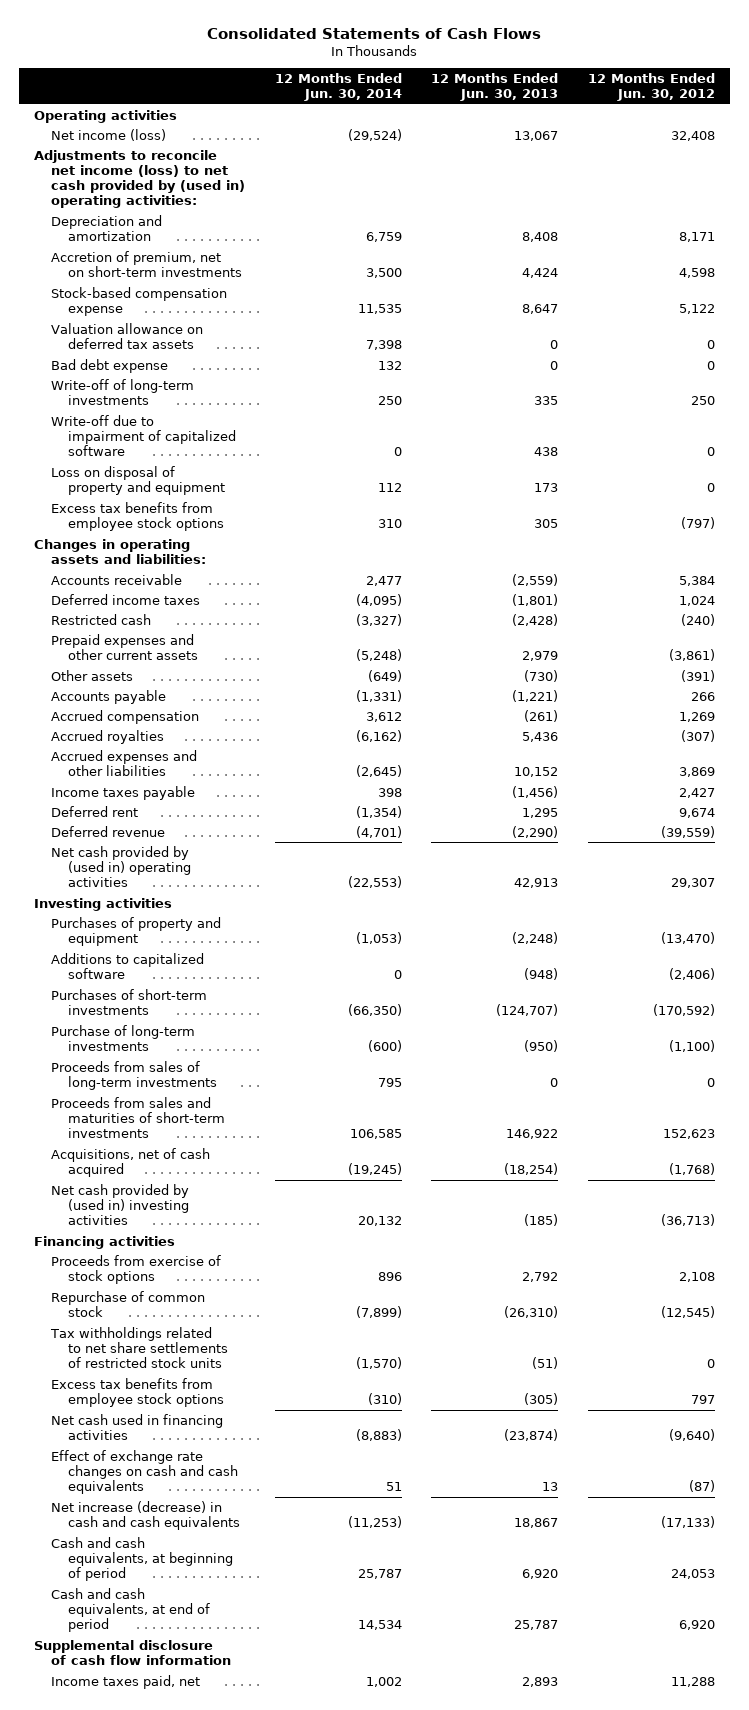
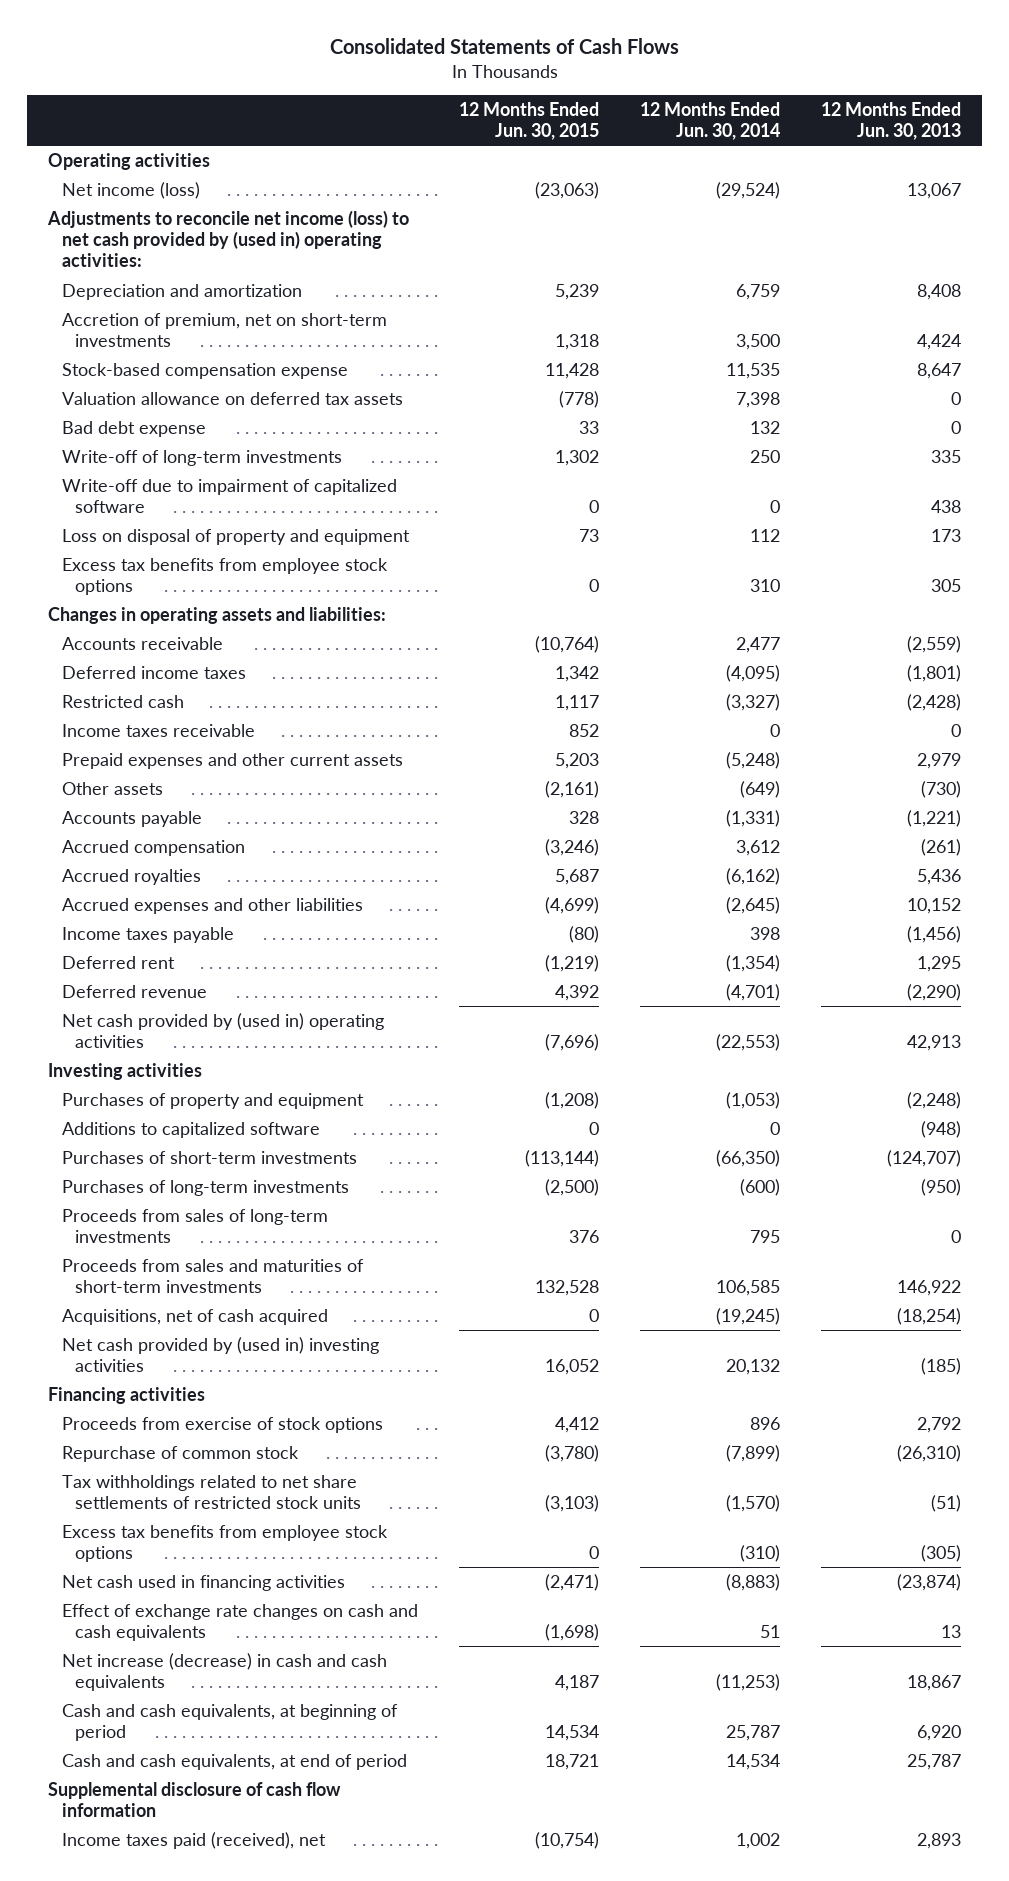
- | 12 Months Ended Jun. 30, 2014 | 12 Months Ended Jun. 30, 2013 | 12 Months Ended Jun. 30, 2012
+ | 12 Months Ended Jun. 30, 2015 | 12 Months Ended Jun. 30, 2014 | 12 Months Ended Jun. 30, 2013
+ Income taxes receivable | 852 | 0 | 0
- Purchase of long-term investments | (600) | (950) | (1,100)
+ Purchases of long-term investments | (2,500) | (600) | (950)
- Income taxes paid, net | 1,002 | 2,893 | 11,288
+ Income taxes paid (received), net | (10,754) | 1,002 | 2,893

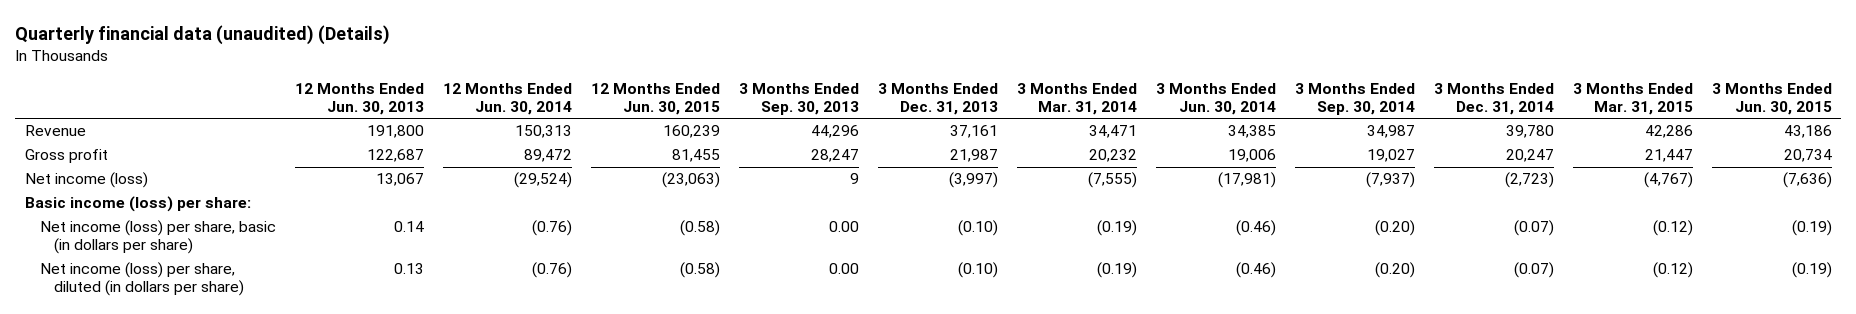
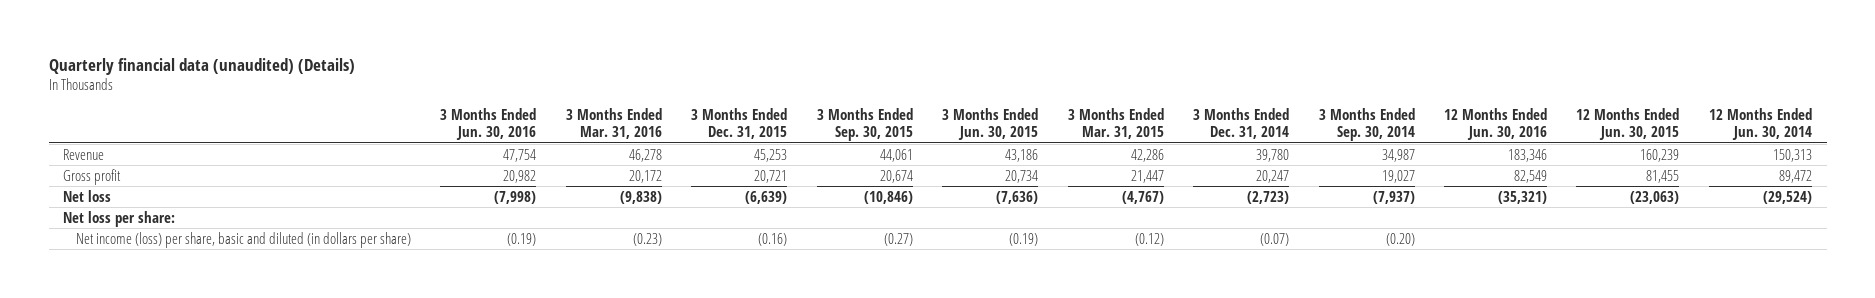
- | 12 Months Ended Jun. 30, 2013 | 12 Months Ended Jun. 30, 2014 | 12 Months Ended Jun. 30, 2015 | 3 Months Ended Sep. 30, 2013 | 3 Months Ended Dec. 31, 2013 | 3 Months Ended Mar. 31, 2014 | 3 Months Ended Jun. 30, 2014 | 3 Months Ended Sep. 30, 2014 | 3 Months Ended Dec. 31, 2014 | 3 Months Ended Mar. 31, 2015 | 3 Months Ended Jun. 30, 2015
+ | 3 Months Ended Jun. 30, 2016 | 3 Months Ended Mar. 31, 2016 | 3 Months Ended Dec. 31, 2015 | 3 Months Ended Sep. 30, 2015 | 3 Months Ended Jun. 30, 2015 | 3 Months Ended Mar. 31, 2015 | 3 Months Ended Dec. 31, 2014 | 3 Months Ended Sep. 30, 2014 | 12 Months Ended Jun. 30, 2016 | 12 Months Ended Jun. 30, 2015 | 12 Months Ended Jun. 30, 2014
- Net income (loss) | 13,067 | (29,524) | (23,063) | 9 | (3,997) | (7,555) | (17,981) | (7,937) | (2,723) | (4,767) | (7,636)
- Basic income (loss) per share:
- Net income (loss) per share, basic (in dollars per share) | 0.14 | (0.76) | (0.58) | 0.00 | (0.10) | (0.19) | (0.46) | (0.20) | (0.07) | (0.12) | (0.19)
- Net income (loss) per share, diluted (in dollars per share) | 0.13 | (0.76) | (0.58) | 0.00 | (0.10) | (0.19) | (0.46) | (0.20) | (0.07) | (0.12) | (0.19)
+ Net loss | (7,998) | (9,838) | (6,639) | (10,846) | (7,636) | (4,767) | (2,723) | (7,937) | (35,321) | (23,063) | (29,524)
+ Net loss per share:
+ Net income (loss) per share, basic and diluted (in dollars per share) | (0.19) | (0.23) | (0.16) | (0.27) | (0.19) | (0.12) | (0.07) | (0.20) | | |

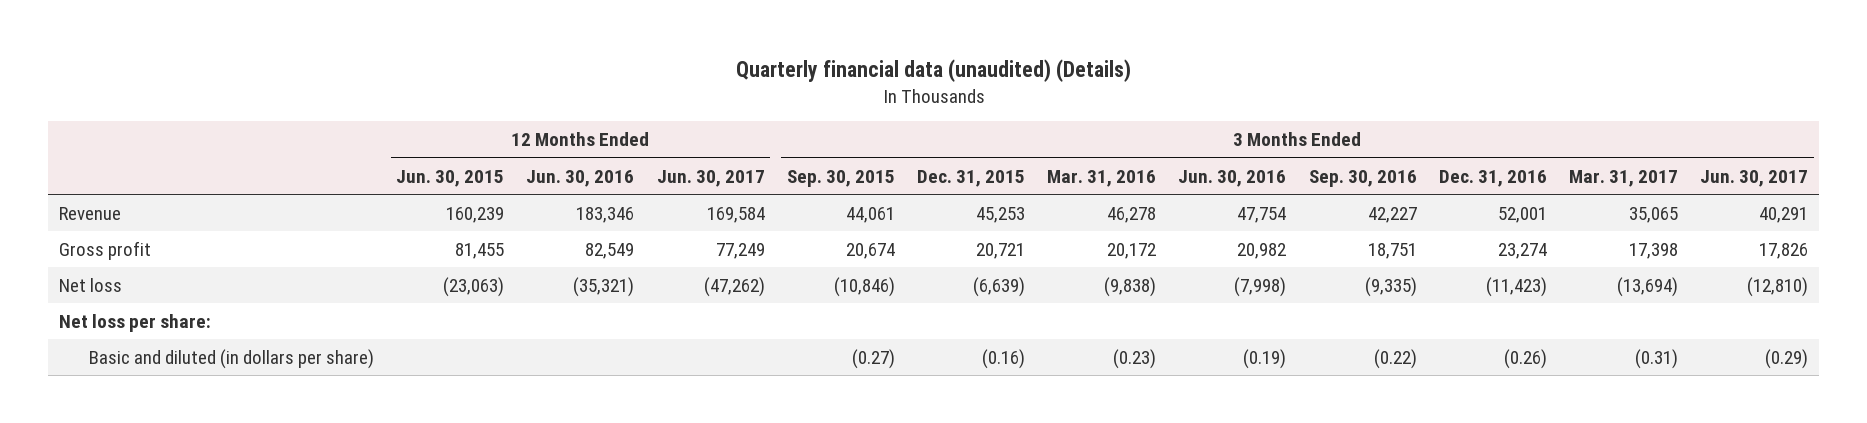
- | 3 Months Ended Jun. 30, 2016 | 3 Months Ended Mar. 31, 2016 | 3 Months Ended Dec. 31, 2015 | 3 Months Ended Sep. 30, 2015 | 3 Months Ended Jun. 30, 2015 | 3 Months Ended Mar. 31, 2015 | 3 Months Ended Dec. 31, 2014 | 3 Months Ended Sep. 30, 2014 | 12 Months Ended Jun. 30, 2016 | 12 Months Ended Jun. 30, 2015 | 12 Months Ended Jun. 30, 2014
+ | 12 Months Ended Jun. 30, 2015 | 12 Months Ended Jun. 30, 2016 | 12 Months Ended Jun. 30, 2017 | 3 Months Ended Sep. 30, 2015 | 3 Months Ended Dec. 31, 2015 | 3 Months Ended Mar. 31, 2016 | 3 Months Ended Jun. 30, 2016 | 3 Months Ended Sep. 30, 2016 | 3 Months Ended Dec. 31, 2016 | 3 Months Ended Mar. 31, 2017 | 3 Months Ended Jun. 30, 2017
- Net income (loss) per share, basic and diluted (in dollars per share) | (0.19) | (0.23) | (0.16) | (0.27) | (0.19) | (0.12) | (0.07) | (0.20) | | |
+ Basic and diluted (in dollars per share) | | | | (0.27) | (0.16) | (0.23) | (0.19) | (0.22) | (0.26) | (0.31) | (0.29)

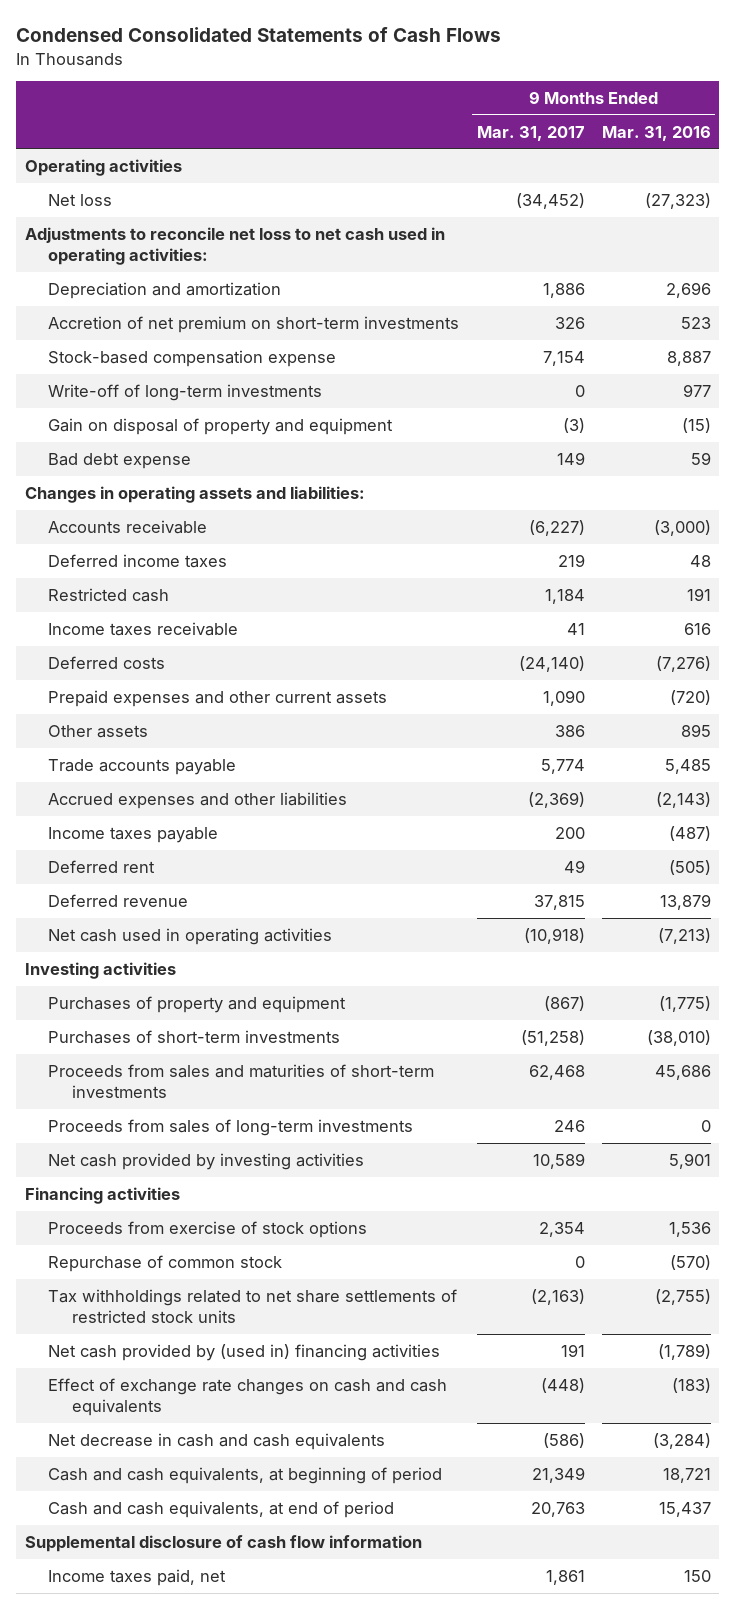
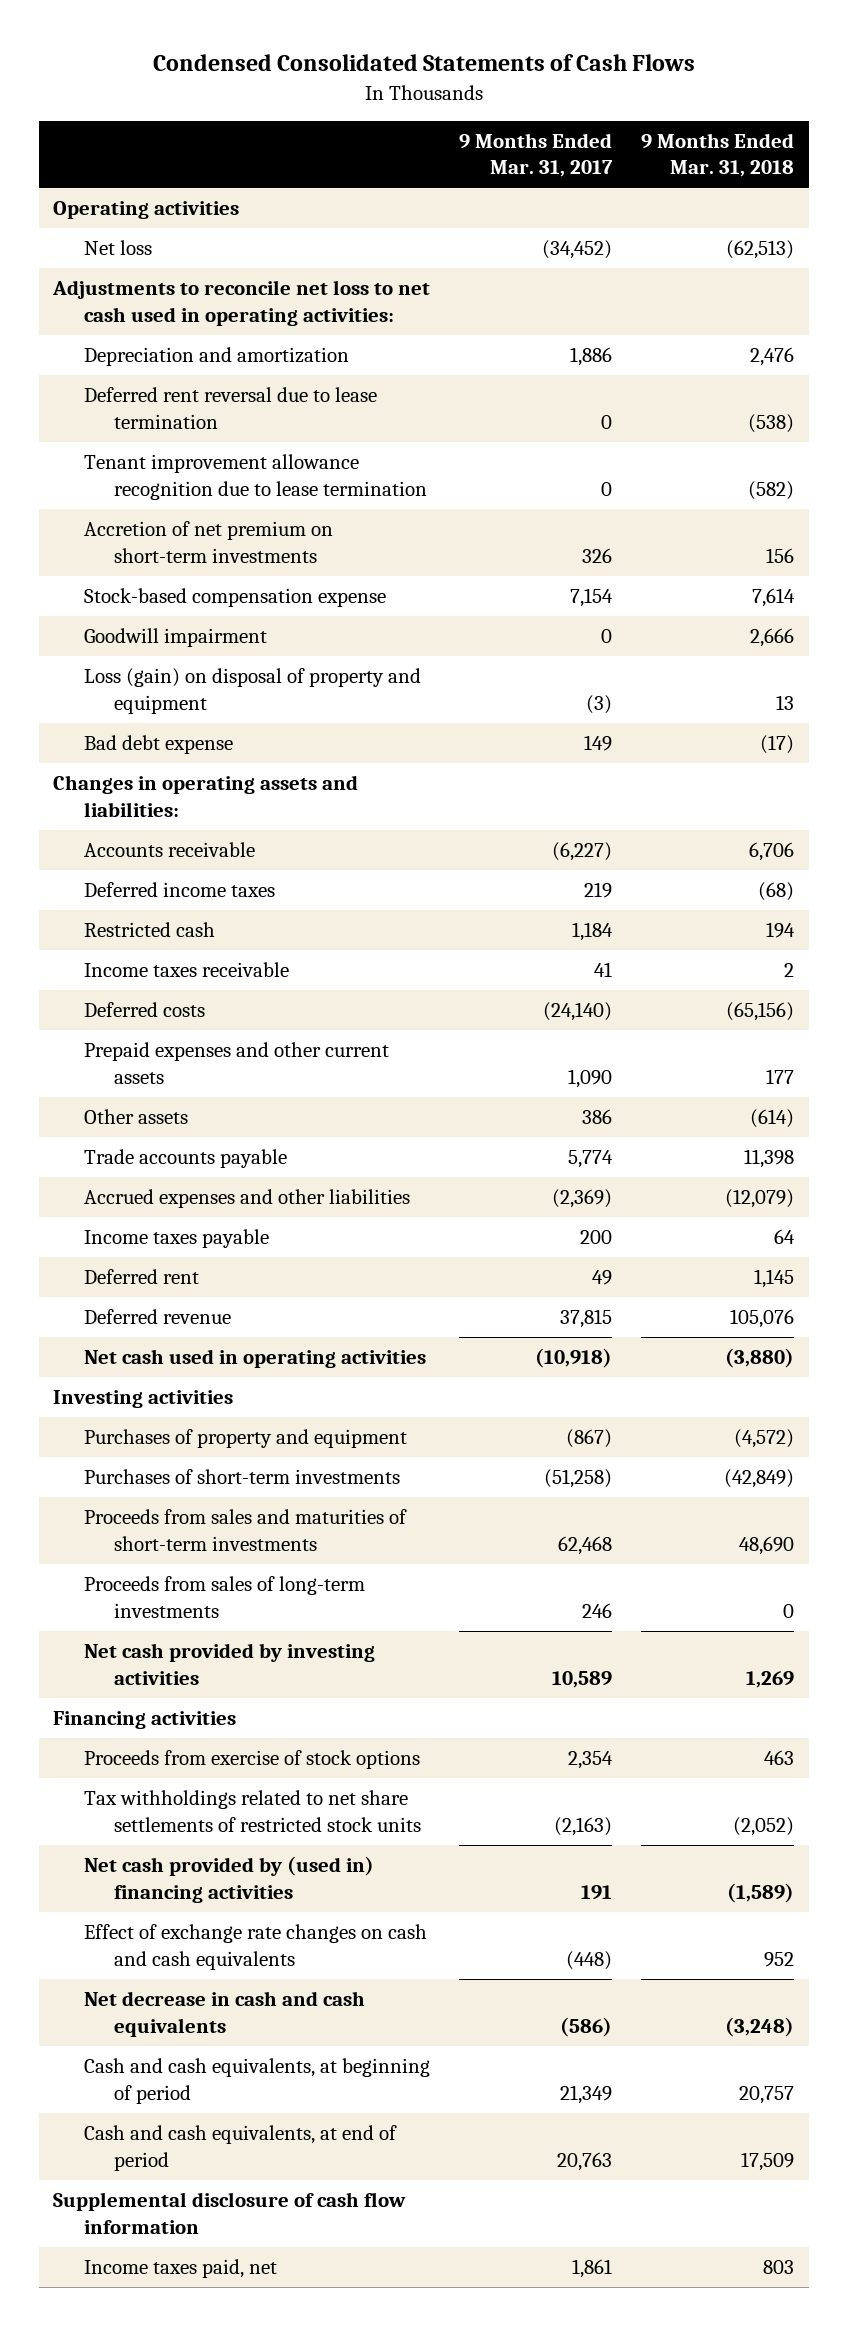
- | 9 Months Ended Mar. 31, 2017 | 9 Months Ended Mar. 31, 2016
+ | 9 Months Ended Mar. 31, 2017 | 9 Months Ended Mar. 31, 2018
+ Deferred rent reversal due to lease termination | 0 | (538)
+ Tenant improvement allowance recognition due to lease termination | 0 | (582)
- Write-off of long-term investments | 0 | 977
- Gain on disposal of property and equipment | (3) | (15)
+ Goodwill impairment | 0 | 2,666
+ Loss (gain) on disposal of property and equipment | (3) | 13
- Repurchase of common stock | 0 | (570)

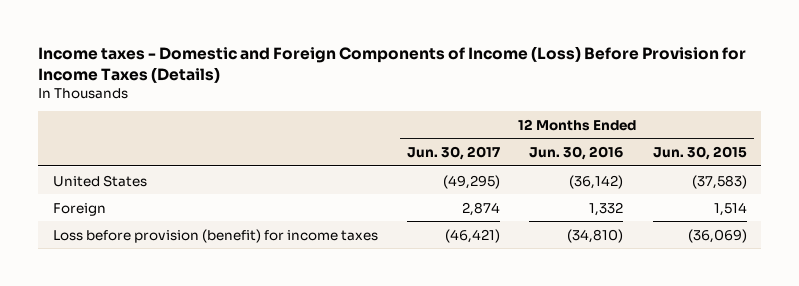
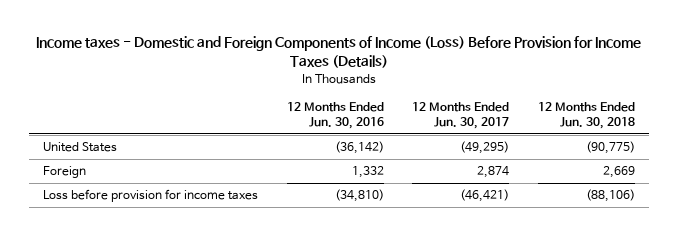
- | 12 Months Ended Jun. 30, 2017 | 12 Months Ended Jun. 30, 2016 | 12 Months Ended Jun. 30, 2015
+ | 12 Months Ended Jun. 30, 2016 | 12 Months Ended Jun. 30, 2017 | 12 Months Ended Jun. 30, 2018
- Loss before provision (benefit) for income taxes | (46,421) | (34,810) | (36,069)
+ Loss before provision for income taxes | (34,810) | (46,421) | (88,106)

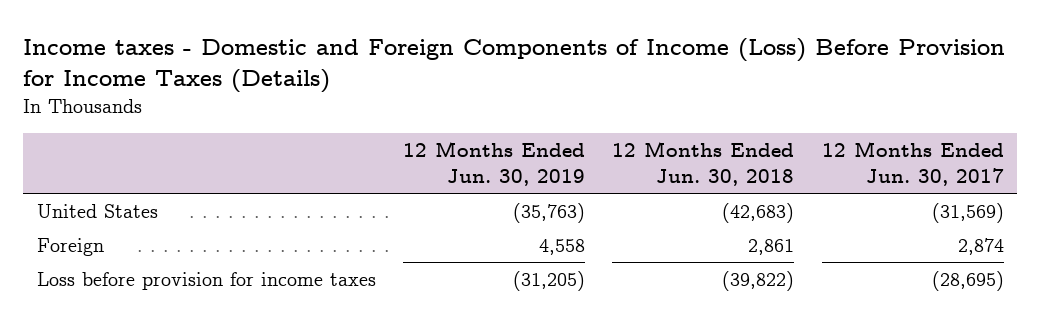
- | 12 Months Ended Jun. 30, 2016 | 12 Months Ended Jun. 30, 2017 | 12 Months Ended Jun. 30, 2018
+ | 12 Months Ended Jun. 30, 2019 | 12 Months Ended Jun. 30, 2018 | 12 Months Ended Jun. 30, 2017
- United States | (36,142) | (49,295) | (90,775)
- Foreign | 1,332 | 2,874 | 2,669
- Loss before provision for income taxes | (34,810) | (46,421) | (88,106)
+ United States | (35,763) | (42,683) | (31,569)
+ Foreign | 4,558 | 2,861 | 2,874
+ Loss before provision for income taxes | (31,205) | (39,822) | (28,695)

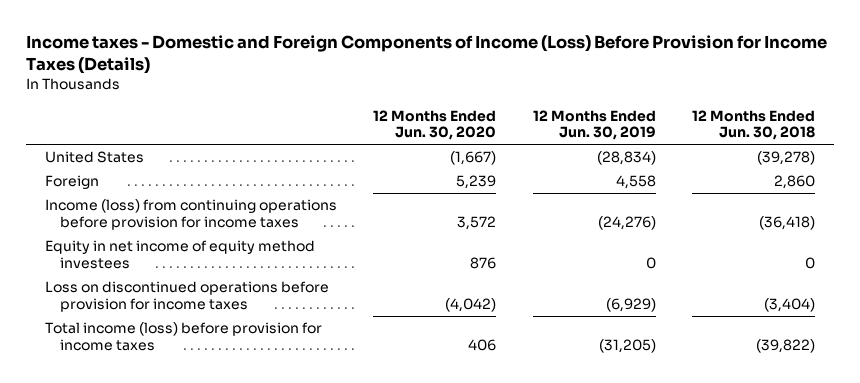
- | 12 Months Ended Jun. 30, 2019 | 12 Months Ended Jun. 30, 2018 | 12 Months Ended Jun. 30, 2017
+ | 12 Months Ended Jun. 30, 2020 | 12 Months Ended Jun. 30, 2019 | 12 Months Ended Jun. 30, 2018
- United States | (35,763) | (42,683) | (31,569)
- Foreign | 4,558 | 2,861 | 2,874
- Loss before provision for income taxes | (31,205) | (39,822) | (28,695)
+ United States | (1,667) | (28,834) | (39,278)
+ Foreign | 5,239 | 4,558 | 2,860
+ Income (loss) from continuing operations before provision for income taxes | 3,572 | (24,276) | (36,418)
+ Equity in net income of equity method investees | 876 | 0 | 0
+ Loss on discontinued operations before provision for income taxes | (4,042) | (6,929) | (3,404)
+ Total income (loss) before provision for income taxes | 406 | (31,205) | (39,822)

